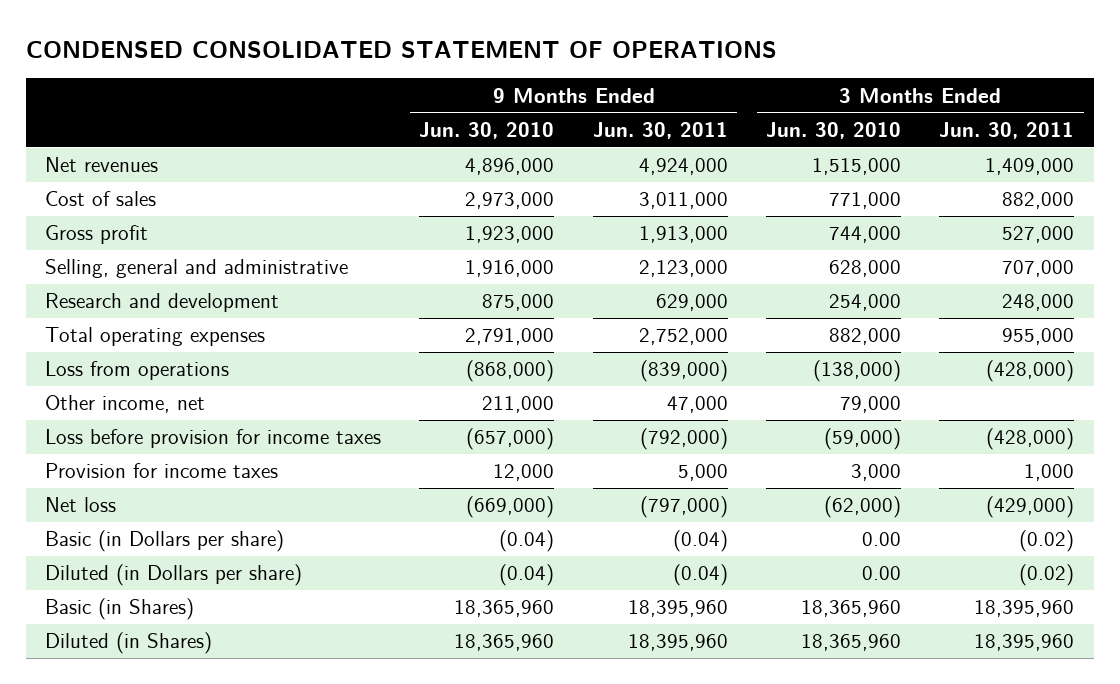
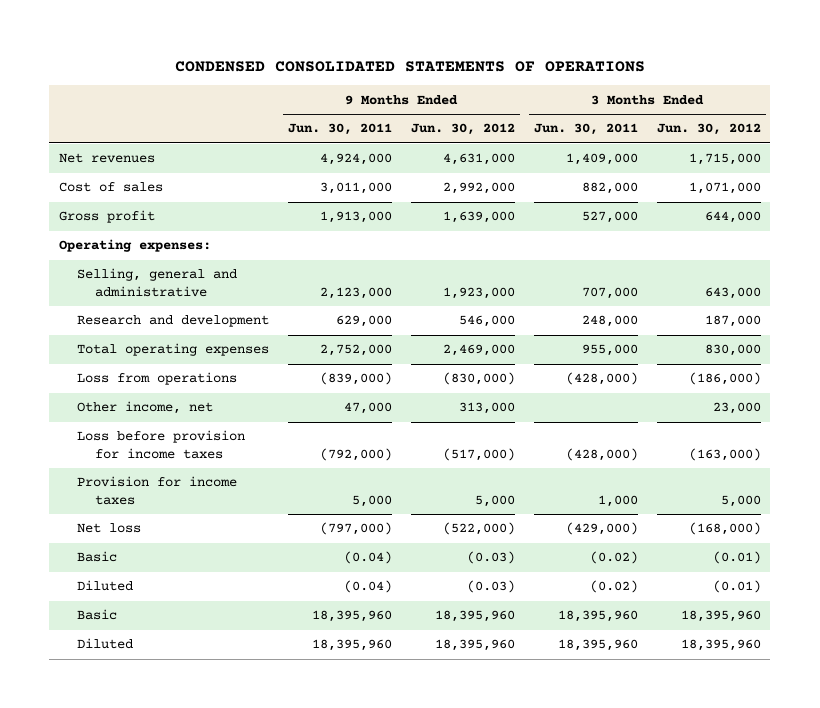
- CONDENSED CONSOLIDATED STATEMENT OF OPERATIONS
+ CONDENSED CONSOLIDATED STATEMENTS OF OPERATIONS
- | 9 Months Ended Jun. 30, 2010 | 9 Months Ended Jun. 30, 2011 | 3 Months Ended Jun. 30, 2010 | 3 Months Ended Jun. 30, 2011
+ | 9 Months Ended Jun. 30, 2011 | 9 Months Ended Jun. 30, 2012 | 3 Months Ended Jun. 30, 2011 | 3 Months Ended Jun. 30, 2012
+ Operating expenses:
- Basic (in Dollars per share) | (0.04) | (0.04) | 0.00 | (0.02)
- Diluted (in Dollars per share) | (0.04) | (0.04) | 0.00 | (0.02)
- Basic (in Shares) | 18,365,960 | 18,395,960 | 18,365,960 | 18,395,960
- Diluted (in Shares) | 18,365,960 | 18,395,960 | 18,365,960 | 18,395,960
+ Basic | (0.04) | (0.03) | (0.02) | (0.01)
+ Diluted | (0.04) | (0.03) | (0.02) | (0.01)
+ Basic | 18,395,960 | 18,395,960 | 18,395,960 | 18,395,960
+ Diluted | 18,395,960 | 18,395,960 | 18,395,960 | 18,395,960

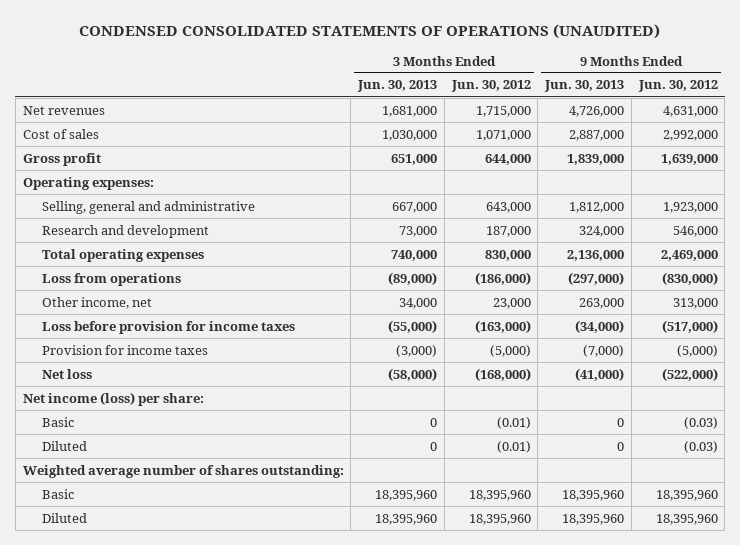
- CONDENSED CONSOLIDATED STATEMENTS OF OPERATIONS
+ CONDENSED CONSOLIDATED STATEMENTS OF OPERATIONS (UNAUDITED)
- | 9 Months Ended Jun. 30, 2011 | 9 Months Ended Jun. 30, 2012 | 3 Months Ended Jun. 30, 2011 | 3 Months Ended Jun. 30, 2012
+ | 3 Months Ended Jun. 30, 2013 | 3 Months Ended Jun. 30, 2012 | 9 Months Ended Jun. 30, 2013 | 9 Months Ended Jun. 30, 2012
- Provision for income taxes | 5,000 | 5,000 | 1,000 | 5,000
+ Provision for income taxes | (3,000) | (5,000) | (7,000) | (5,000)
+ Net income (loss) per share:
+ Weighted average number of shares outstanding:

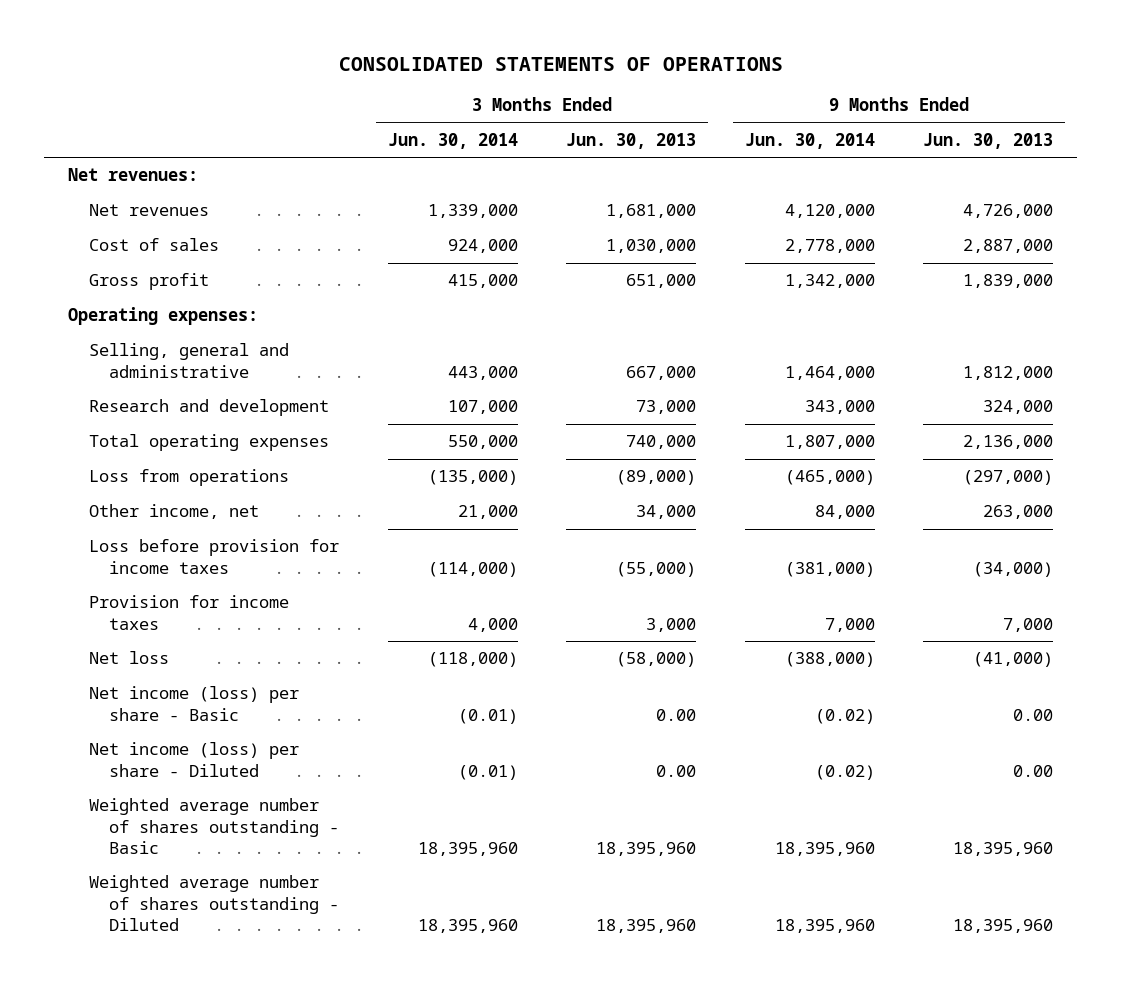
- CONDENSED CONSOLIDATED STATEMENTS OF OPERATIONS (UNAUDITED)
+ CONSOLIDATED STATEMENTS OF OPERATIONS
- | 3 Months Ended Jun. 30, 2013 | 3 Months Ended Jun. 30, 2012 | 9 Months Ended Jun. 30, 2013 | 9 Months Ended Jun. 30, 2012
+ | 3 Months Ended Jun. 30, 2014 | 3 Months Ended Jun. 30, 2013 | 9 Months Ended Jun. 30, 2014 | 9 Months Ended Jun. 30, 2013
+ Net revenues:
- Provision for income taxes | (3,000) | (5,000) | (7,000) | (5,000)
+ Provision for income taxes | 4,000 | 3,000 | 7,000 | 7,000
- Net income (loss) per share:
- Basic | 0 | (0.01) | 0 | (0.03)
- Diluted | 0 | (0.01) | 0 | (0.03)
- Weighted average number of shares outstanding:
- Basic | 18,395,960 | 18,395,960 | 18,395,960 | 18,395,960
- Diluted | 18,395,960 | 18,395,960 | 18,395,960 | 18,395,960
+ Net income (loss) per share - Basic | (0.01) | 0.00 | (0.02) | 0.00
+ Net income (loss) per share - Diluted | (0.01) | 0.00 | (0.02) | 0.00
+ Weighted average number of shares outstanding - Basic | 18,395,960 | 18,395,960 | 18,395,960 | 18,395,960
+ Weighted average number of shares outstanding - Diluted | 18,395,960 | 18,395,960 | 18,395,960 | 18,395,960

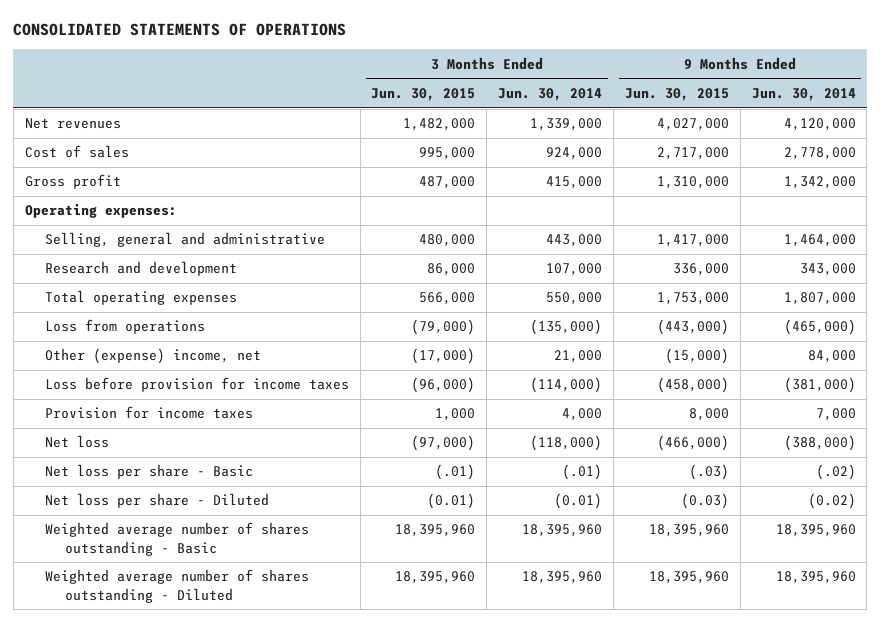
- | 3 Months Ended Jun. 30, 2014 | 3 Months Ended Jun. 30, 2013 | 9 Months Ended Jun. 30, 2014 | 9 Months Ended Jun. 30, 2013
+ | 3 Months Ended Jun. 30, 2015 | 3 Months Ended Jun. 30, 2014 | 9 Months Ended Jun. 30, 2015 | 9 Months Ended Jun. 30, 2014
- Net revenues:
- Other income, net | 21,000 | 34,000 | 84,000 | 263,000
+ Other (expense) income, net | (17,000) | 21,000 | (15,000) | 84,000
- Net income (loss) per share - Basic | (0.01) | 0.00 | (0.02) | 0.00
- Net income (loss) per share - Diluted | (0.01) | 0.00 | (0.02) | 0.00
+ Net loss per share - Basic | (.01) | (.01) | (.03) | (.02)
+ Net loss per share - Diluted | (0.01) | (0.01) | (0.03) | (0.02)

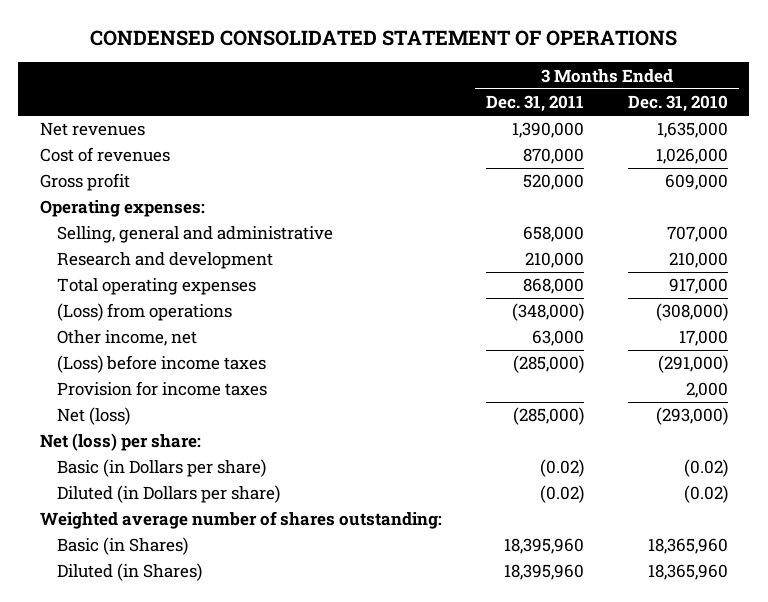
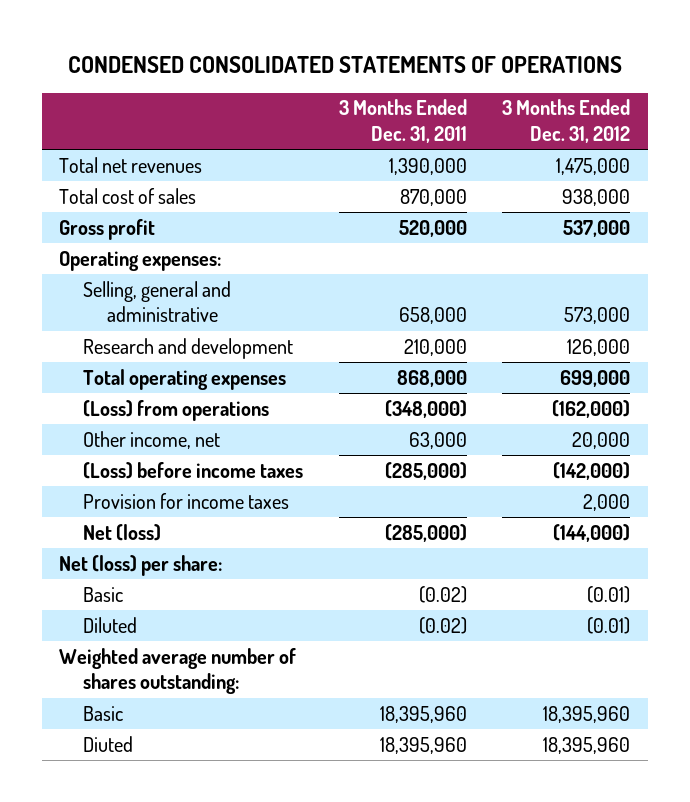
- CONDENSED CONSOLIDATED STATEMENT OF OPERATIONS
+ CONDENSED CONSOLIDATED STATEMENTS OF OPERATIONS
- | 3 Months Ended Dec. 31, 2011 | 3 Months Ended Dec. 31, 2010
+ | 3 Months Ended Dec. 31, 2011 | 3 Months Ended Dec. 31, 2012
- Net revenues | 1,390,000 | 1,635,000
- Cost of revenues | 870,000 | 1,026,000
+ Total net revenues | 1,390,000 | 1,475,000
+ Total cost of sales | 870,000 | 938,000
- Basic (in Dollars per share) | (0.02) | (0.02)
- Diluted (in Dollars per share) | (0.02) | (0.02)
+ Basic | (0.02) | (0.01)
+ Diluted | (0.02) | (0.01)
- Basic (in Shares) | 18,395,960 | 18,365,960
- Diluted (in Shares) | 18,395,960 | 18,365,960
+ Basic | 18,395,960 | 18,395,960
+ Diuted | 18,395,960 | 18,395,960

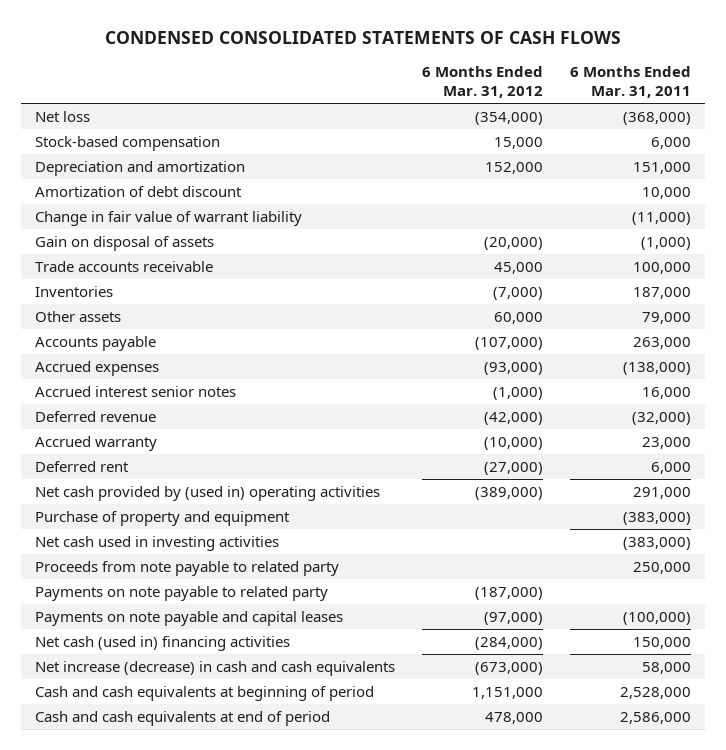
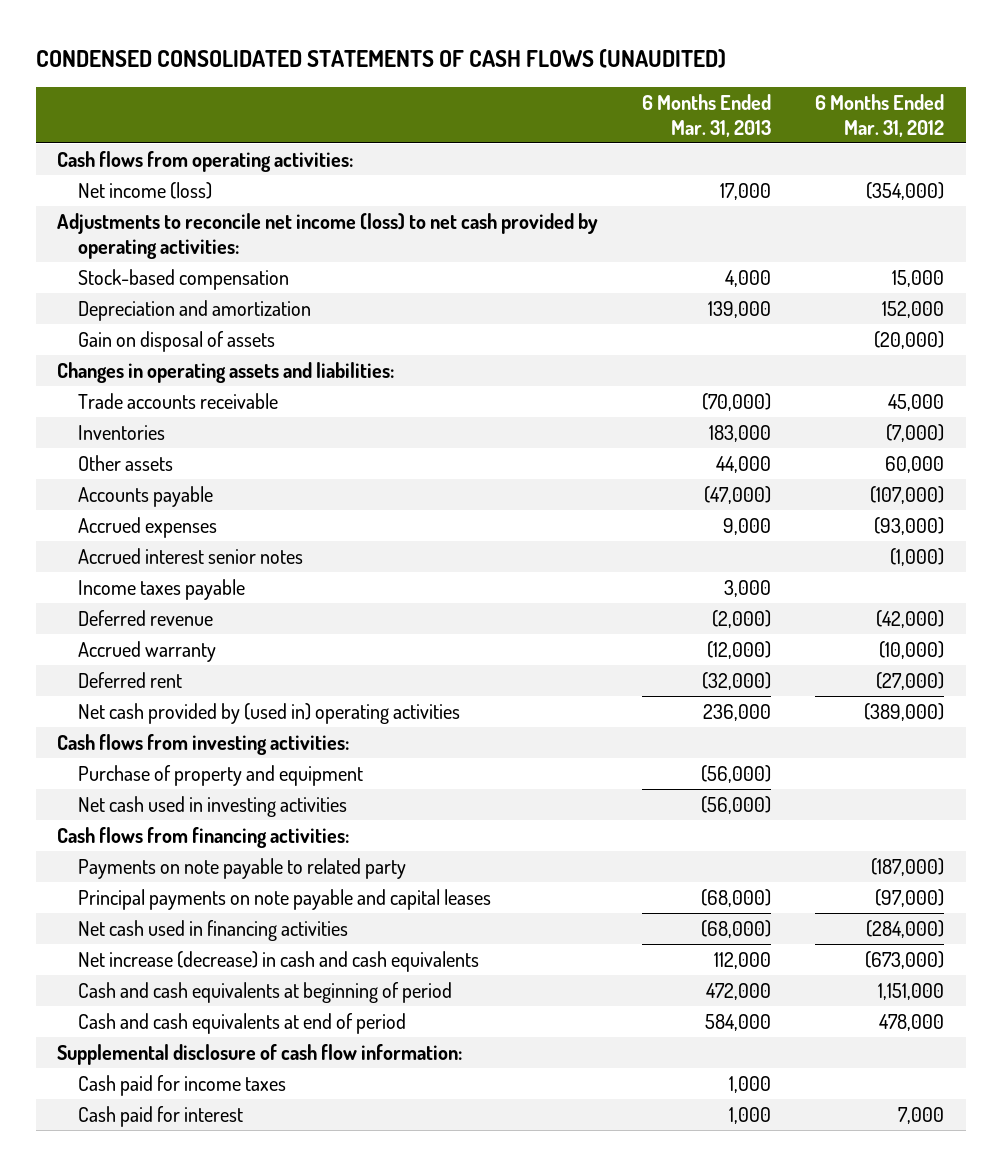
- CONDENSED CONSOLIDATED STATEMENTS OF CASH FLOWS
+ CONDENSED CONSOLIDATED STATEMENTS OF CASH FLOWS (UNAUDITED)
- | 6 Months Ended Mar. 31, 2012 | 6 Months Ended Mar. 31, 2011
+ | 6 Months Ended Mar. 31, 2013 | 6 Months Ended Mar. 31, 2012
- Net loss | (354,000) | (368,000)
+ Cash flows from operating activities:
+ Net income (loss) | 17,000 | (354,000)
+ Adjustments to reconcile net income (loss) to net cash provided by operating activities:
- Amortization of debt discount | | 10,000
- Change in fair value of warrant liability | | (11,000)
+ Changes in operating assets and liabilities:
+ Income taxes payable | 3,000 |
+ Cash flows from investing activities:
- Proceeds from note payable to related party | | 250,000
+ Cash flows from financing activities:
- Payments on note payable and capital leases | (97,000) | (100,000)
- Net cash (used in) financing activities | (284,000) | 150,000
+ Principal payments on note payable and capital leases | (68,000) | (97,000)
+ Net cash used in financing activities | (68,000) | (284,000)
+ Supplemental disclosure of cash flow information:
+ Cash paid for income taxes | 1,000 |
+ Cash paid for interest | 1,000 | 7,000

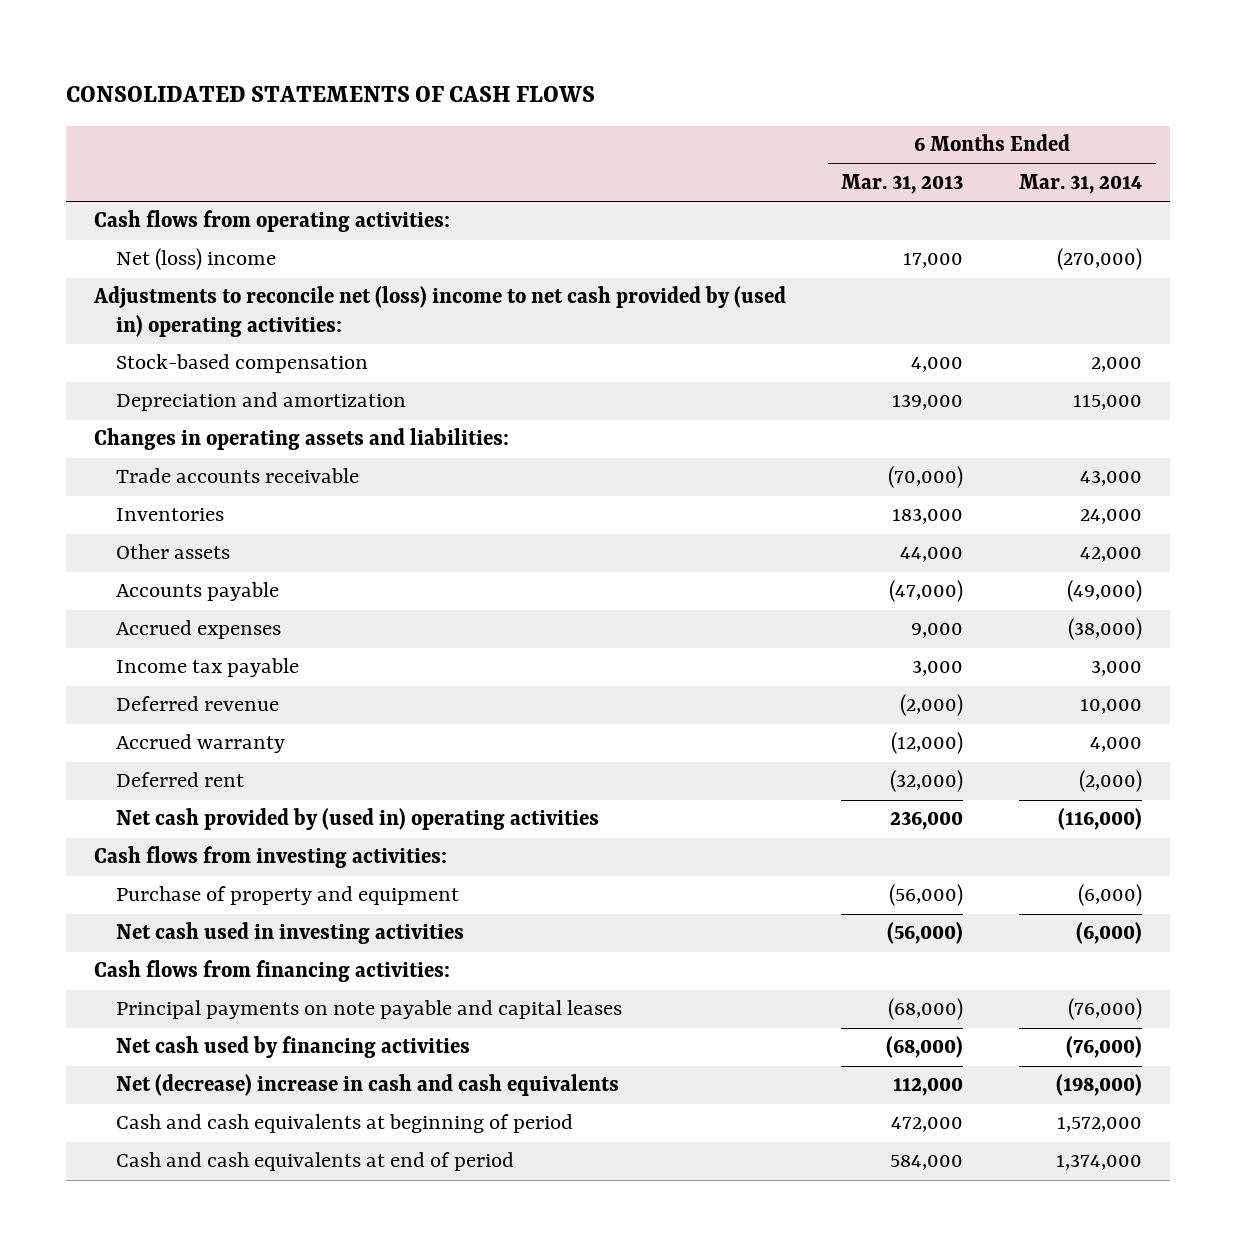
- CONDENSED CONSOLIDATED STATEMENTS OF CASH FLOWS (UNAUDITED)
+ CONSOLIDATED STATEMENTS OF CASH FLOWS
- | 6 Months Ended Mar. 31, 2013 | 6 Months Ended Mar. 31, 2012
+ | 6 Months Ended Mar. 31, 2013 | 6 Months Ended Mar. 31, 2014
- Net income (loss) | 17,000 | (354,000)
- Adjustments to reconcile net income (loss) to net cash provided by operating activities:
+ Net (loss) income | 17,000 | (270,000)
+ Adjustments to reconcile net (loss) income to net cash provided by (used in) operating activities:
- Gain on disposal of assets | | (20,000)
- Accrued interest senior notes | | (1,000)
- Income taxes payable | 3,000 |
+ Income tax payable | 3,000 | 3,000
- Payments on note payable to related party | | (187,000)
- Net cash used in financing activities | (68,000) | (284,000)
- Net increase (decrease) in cash and cash equivalents | 112,000 | (673,000)
+ Net cash used by financing activities | (68,000) | (76,000)
+ Net (decrease) increase in cash and cash equivalents | 112,000 | (198,000)
- Supplemental disclosure of cash flow information:
- Cash paid for income taxes | 1,000 |
- Cash paid for interest | 1,000 | 7,000

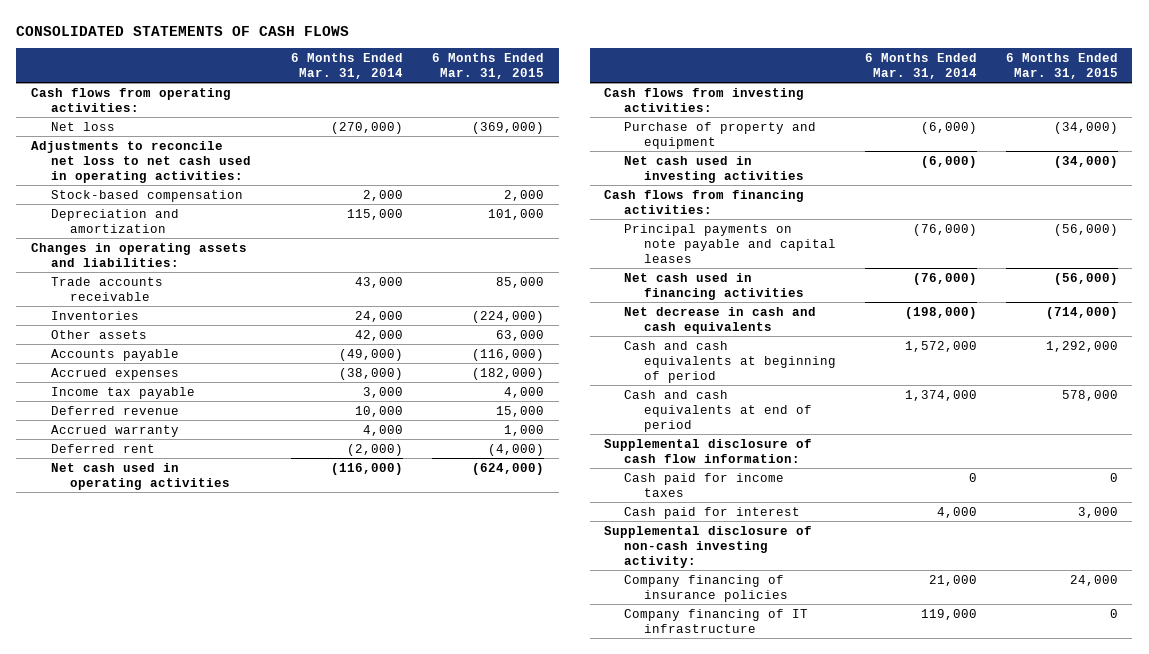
- | 6 Months Ended Mar. 31, 2013 | 6 Months Ended Mar. 31, 2014
+ | 6 Months Ended Mar. 31, 2014 | 6 Months Ended Mar. 31, 2015
- Net (loss) income | 17,000 | (270,000)
- Adjustments to reconcile net (loss) income to net cash provided by (used in) operating activities:
+ Net loss | (270,000) | (369,000)
+ Adjustments to reconcile net loss to net cash used in operating activities:
- Net cash provided by (used in) operating activities | 236,000 | (116,000)
+ Net cash used in operating activities | (116,000) | (624,000)
- Net cash used by financing activities | (68,000) | (76,000)
- Net (decrease) increase in cash and cash equivalents | 112,000 | (198,000)
+ Net cash used in financing activities | (76,000) | (56,000)
+ Net decrease in cash and cash equivalents | (198,000) | (714,000)
+ Supplemental disclosure of cash flow information:
+ Cash paid for income taxes | 0 | 0
+ Cash paid for interest | 4,000 | 3,000
+ Supplemental disclosure of non-cash investing activity:
+ Company financing of insurance policies | 21,000 | 24,000
+ Company financing of IT infrastructure | 119,000 | 0

